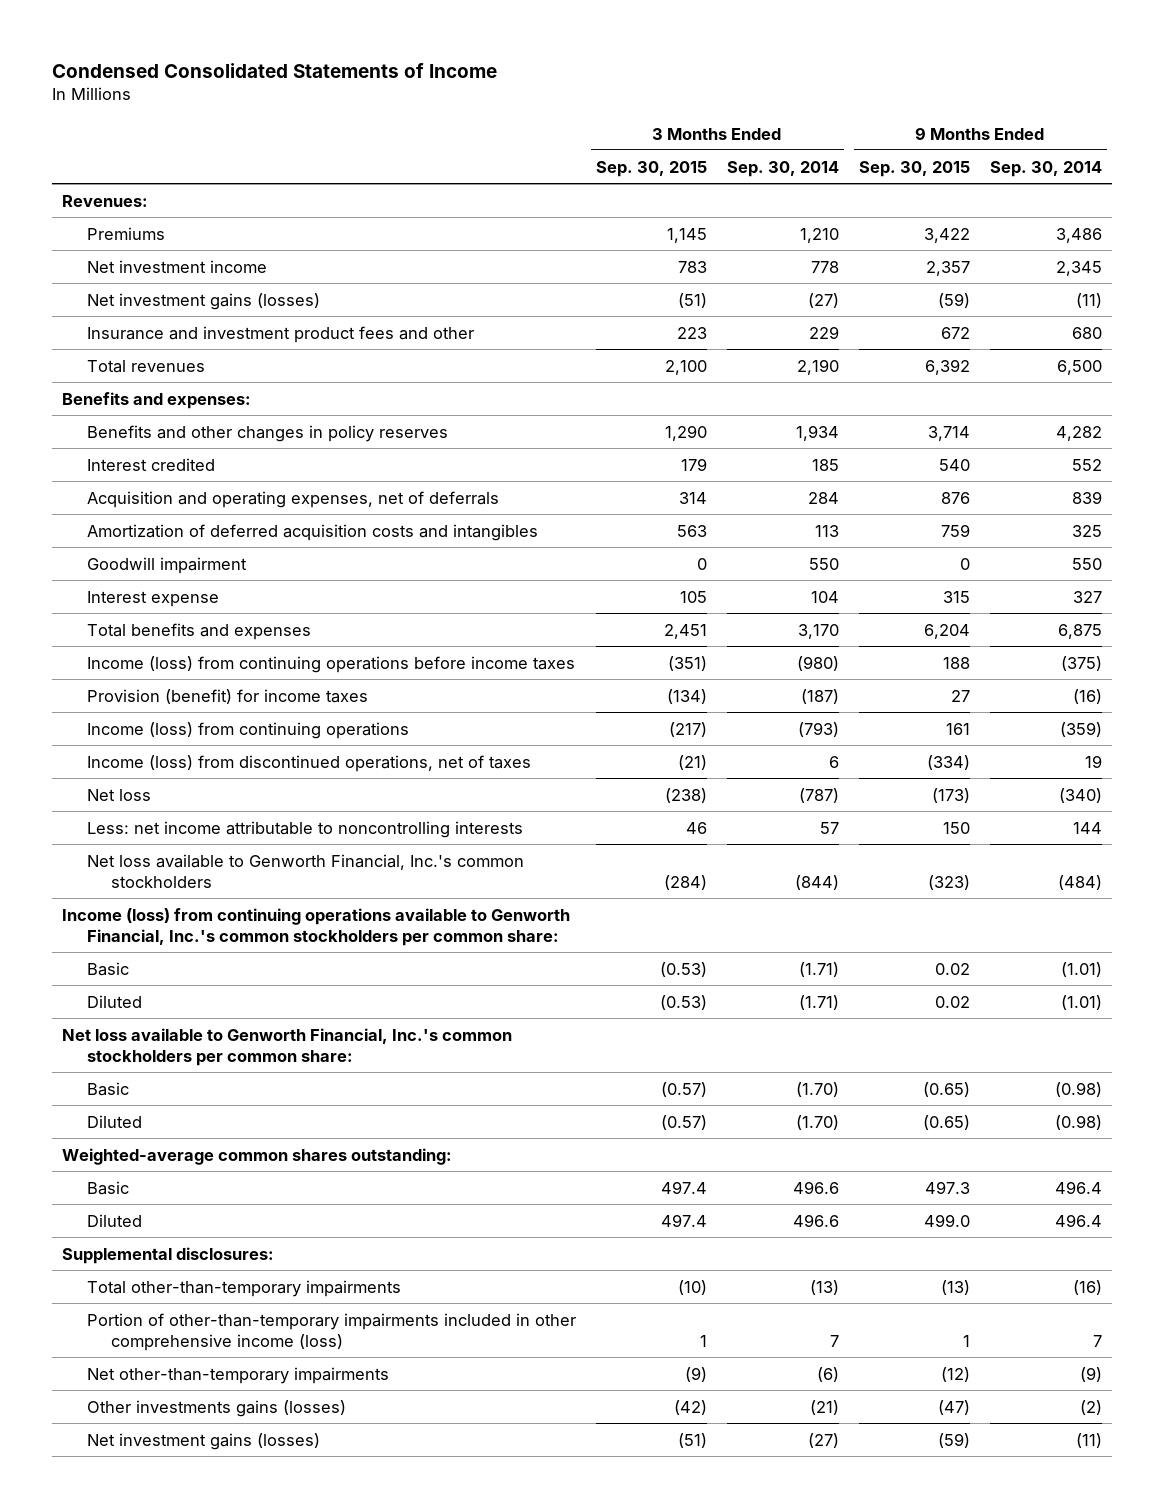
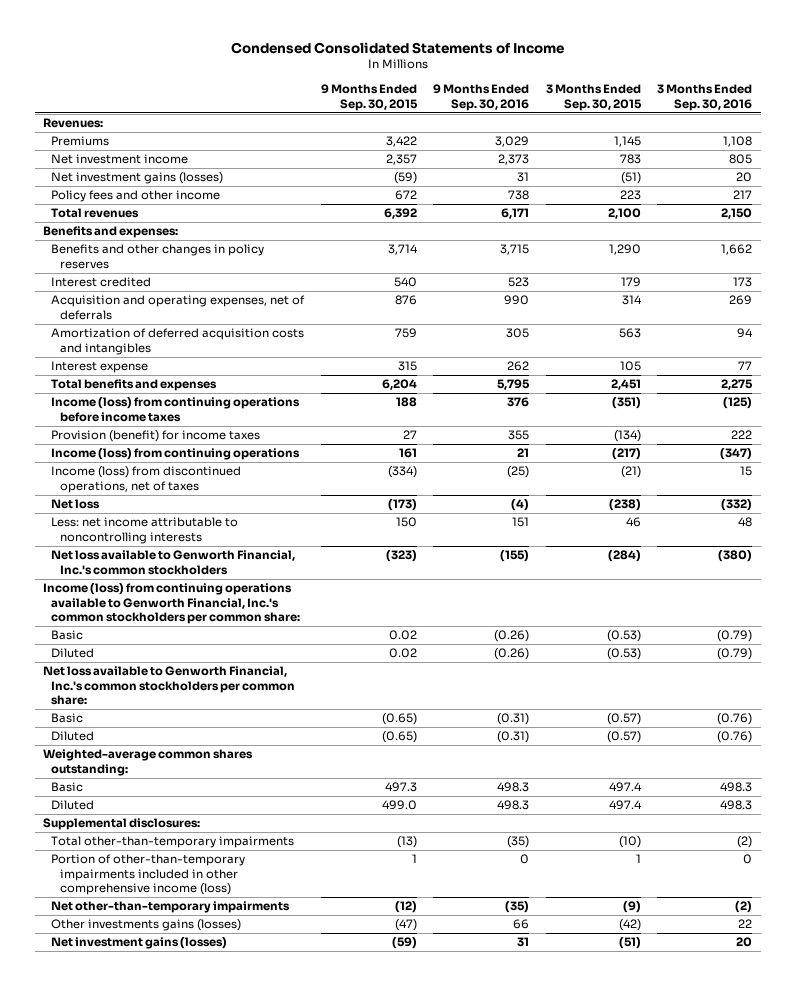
- | 3 Months Ended Sep. 30, 2015 | 3 Months Ended Sep. 30, 2014 | 9 Months Ended Sep. 30, 2015 | 9 Months Ended Sep. 30, 2014
+ | 9 Months Ended Sep. 30, 2015 | 9 Months Ended Sep. 30, 2016 | 3 Months Ended Sep. 30, 2015 | 3 Months Ended Sep. 30, 2016
- Insurance and investment product fees and other | 223 | 229 | 672 | 680
+ Policy fees and other income | 672 | 738 | 223 | 217
- Goodwill impairment | 0 | 550 | 0 | 550

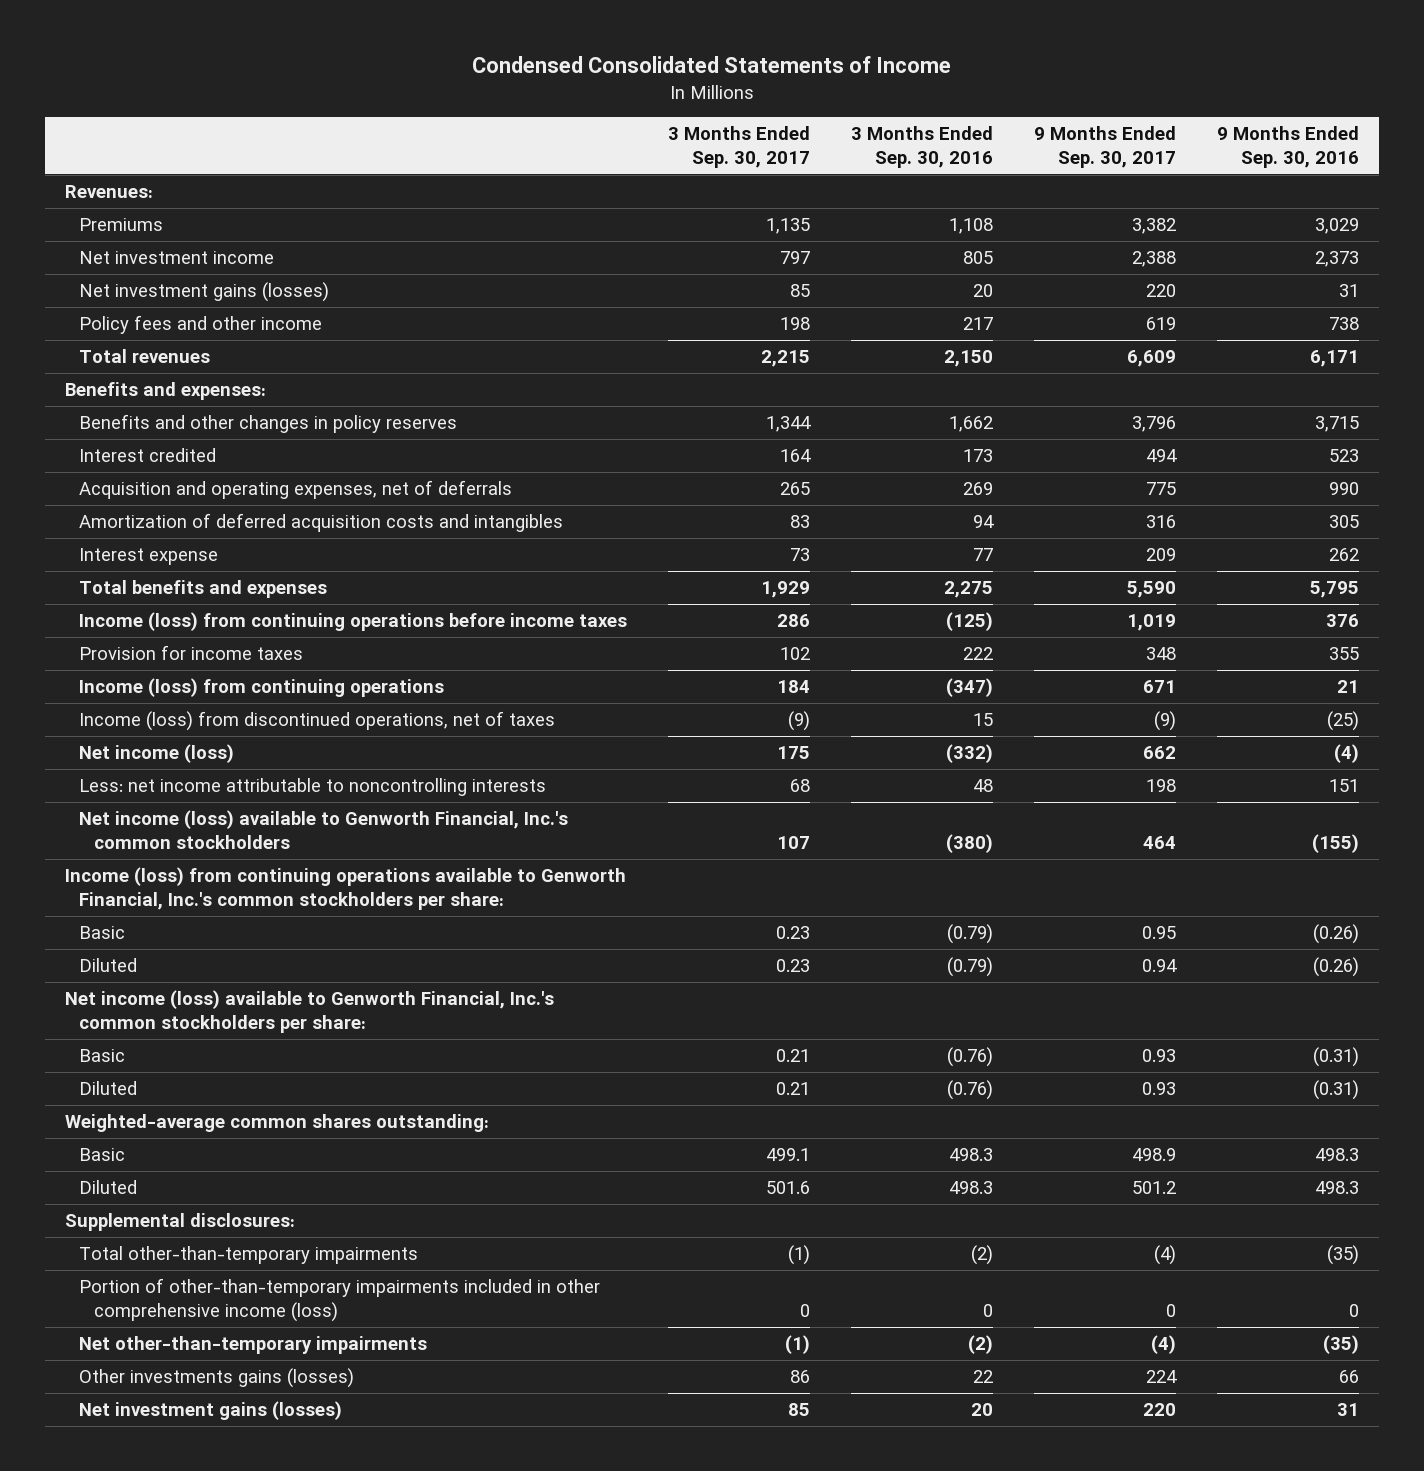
- | 9 Months Ended Sep. 30, 2015 | 9 Months Ended Sep. 30, 2016 | 3 Months Ended Sep. 30, 2015 | 3 Months Ended Sep. 30, 2016
+ | 3 Months Ended Sep. 30, 2017 | 3 Months Ended Sep. 30, 2016 | 9 Months Ended Sep. 30, 2017 | 9 Months Ended Sep. 30, 2016
- Provision (benefit) for income taxes | 27 | 355 | (134) | 222
+ Provision for income taxes | 102 | 222 | 348 | 355
- Net loss | (173) | (4) | (238) | (332)
+ Net income (loss) | 175 | (332) | 662 | (4)
- Net loss available to Genworth Financial, Inc.'s common stockholders | (323) | (155) | (284) | (380)
- Income (loss) from continuing operations available to Genworth Financial, Inc.'s common stockholders per common share:
+ Net income (loss) available to Genworth Financial, Inc.'s common stockholders | 107 | (380) | 464 | (155)
+ Income (loss) from continuing operations available to Genworth Financial, Inc.'s common stockholders per share:
- Net loss available to Genworth Financial, Inc.'s common stockholders per common share:
+ Net income (loss) available to Genworth Financial, Inc.'s common stockholders per share:

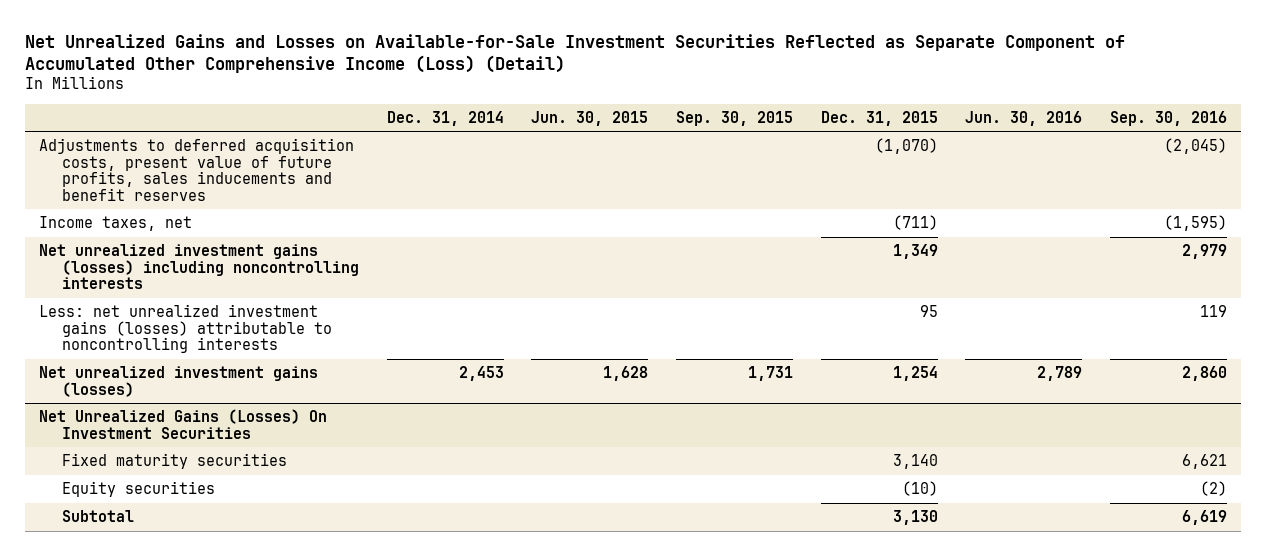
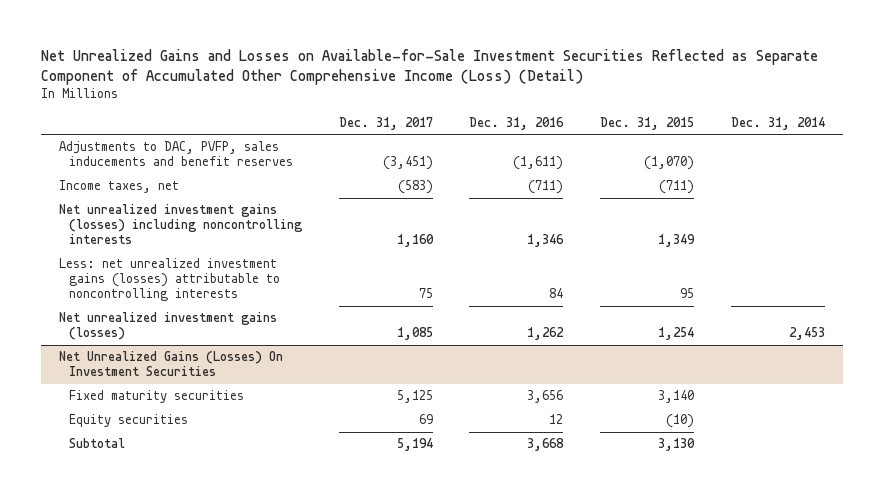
- | Dec. 31, 2014 | Jun. 30, 2015 | Sep. 30, 2015 | Dec. 31, 2015 | Jun. 30, 2016 | Sep. 30, 2016
+ | Dec. 31, 2017 | Dec. 31, 2016 | Dec. 31, 2015 | Dec. 31, 2014
- Adjustments to deferred acquisition costs, present value of future profits, sales inducements and benefit reserves | | | | (1,070) | | (2,045)
+ Adjustments to DAC, PVFP, sales inducements and benefit reserves | (3,451) | (1,611) | (1,070) |

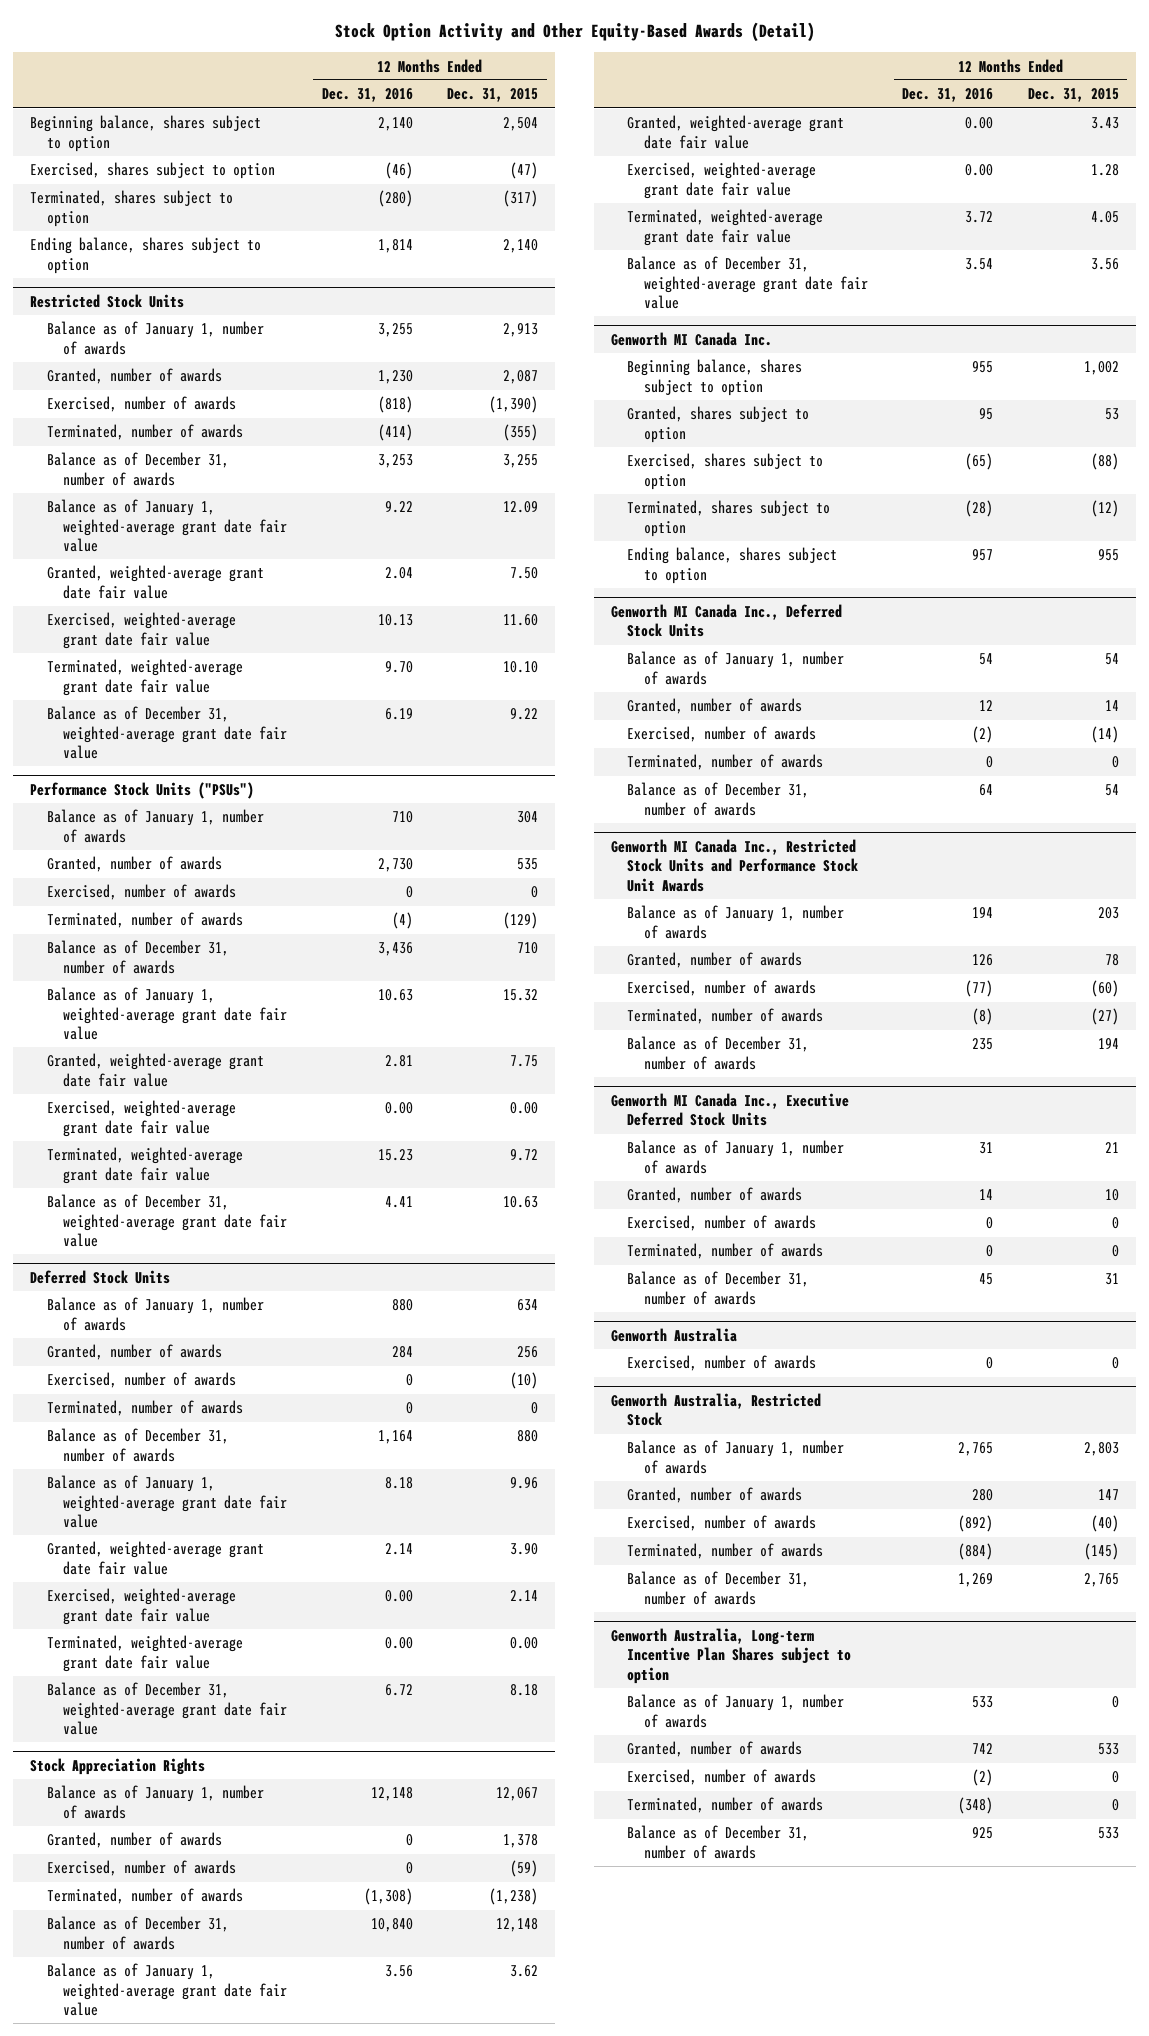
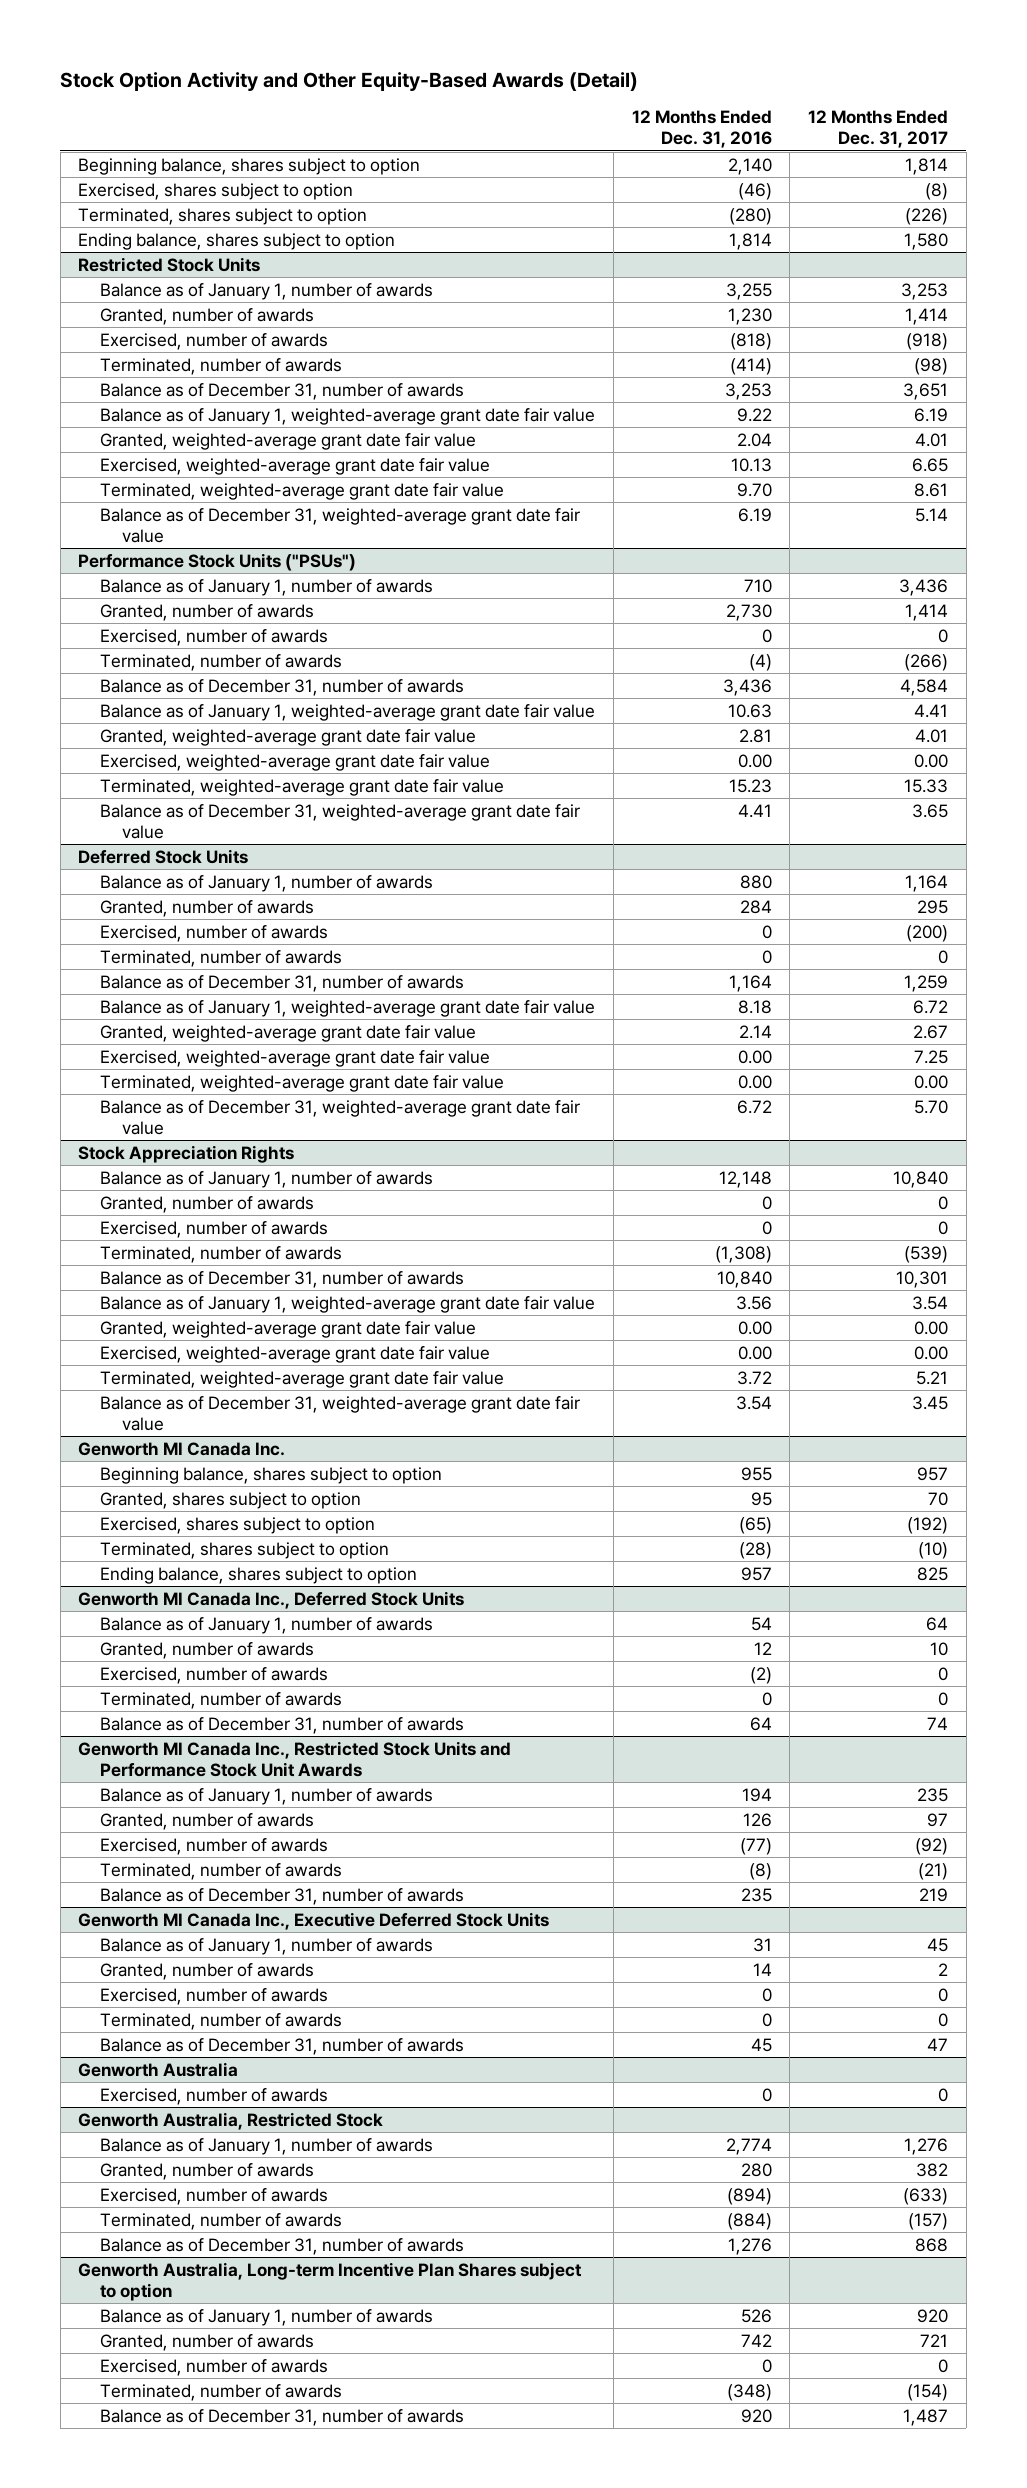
- | 12 Months Ended Dec. 31, 2016 | 12 Months Ended Dec. 31, 2015
+ | 12 Months Ended Dec. 31, 2016 | 12 Months Ended Dec. 31, 2017
@ Genworth Australia, Restricted Stock
- Balance as of January 1, number of awards | 2,765 | 2,803
+ Balance as of January 1, number of awards | 2,774 | 1,276
- Exercised, number of awards | (892) | (40)
+ Exercised, number of awards | (894) | (633)
- Balance as of December 31, number of awards | 1,269 | 2,765
+ Balance as of December 31, number of awards | 1,276 | 868
@ Genworth Australia, Long-term Incentive Plan Shares subject to option
- Balance as of January 1, number of awards | 533 | 0
+ Balance as of January 1, number of awards | 526 | 920
- Exercised, number of awards | (2) | 0
+ Exercised, number of awards | 0 | 0
- Balance as of December 31, number of awards | 925 | 533
+ Balance as of December 31, number of awards | 920 | 1,487

